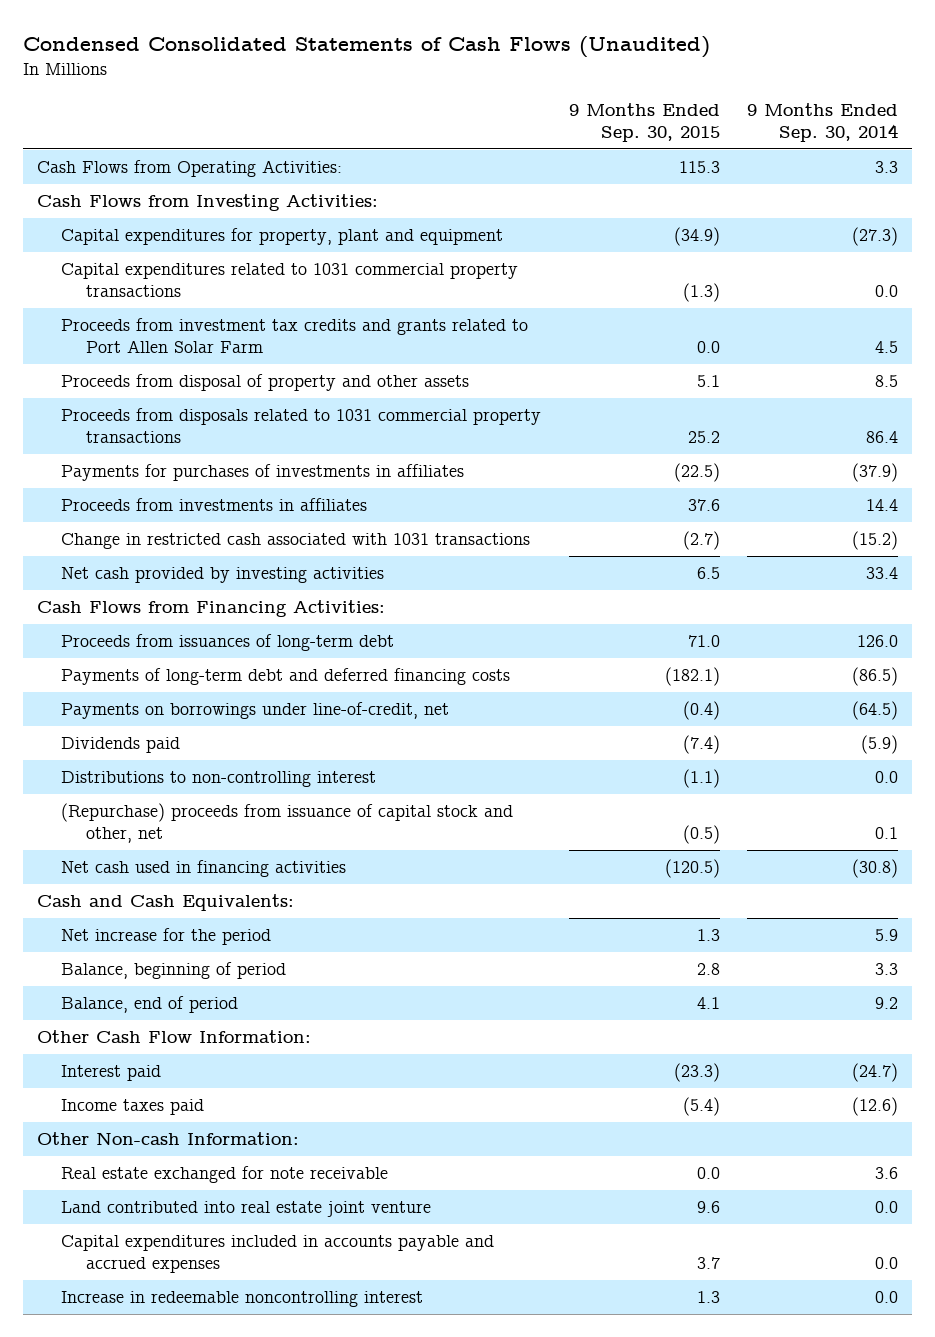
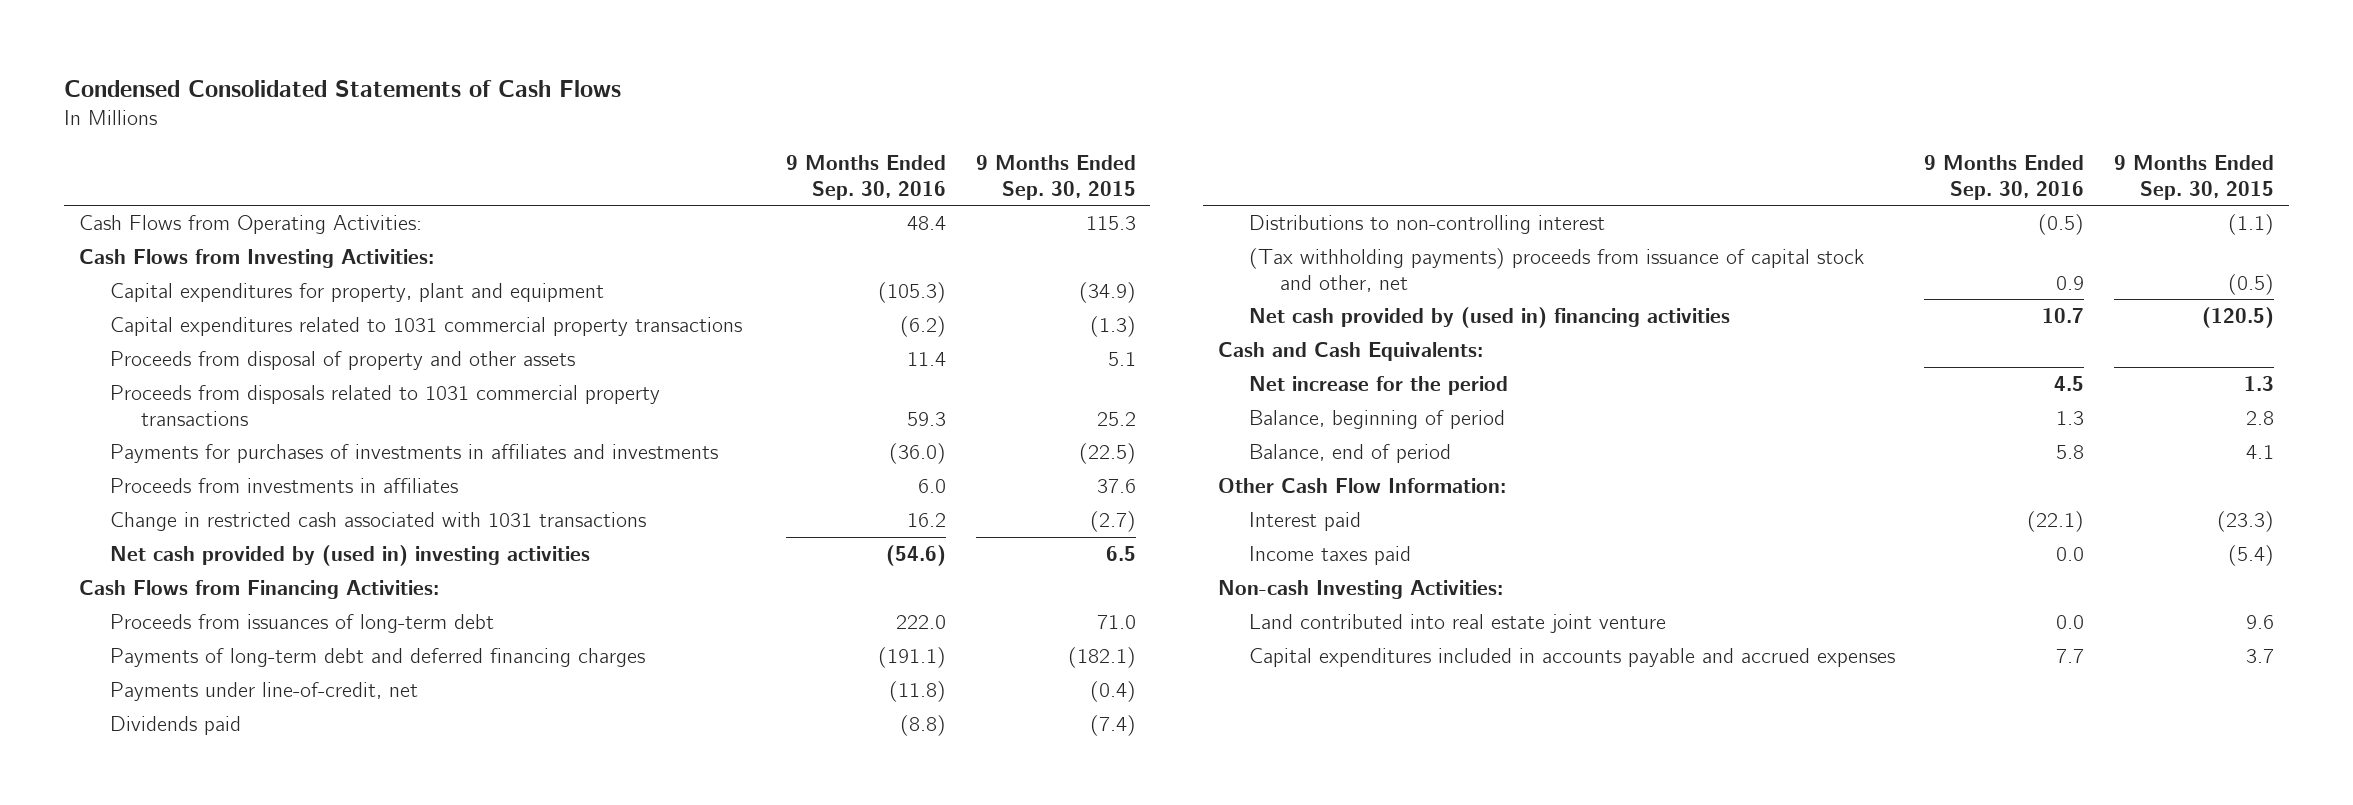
- Condensed Consolidated Statements of Cash Flows (Unaudited)
+ Condensed Consolidated Statements of Cash Flows
- | 9 Months Ended Sep. 30, 2015 | 9 Months Ended Sep. 30, 2014
+ | 9 Months Ended Sep. 30, 2016 | 9 Months Ended Sep. 30, 2015
- Proceeds from investment tax credits and grants related to Port Allen Solar Farm | 0.0 | 4.5
- Payments for purchases of investments in affiliates | (22.5) | (37.9)
+ Payments for purchases of investments in affiliates and investments | (36.0) | (22.5)
- Net cash provided by investing activities | 6.5 | 33.4
+ Net cash provided by (used in) investing activities | (54.6) | 6.5
- Payments of long-term debt and deferred financing costs | (182.1) | (86.5)
- Payments on borrowings under line-of-credit, net | (0.4) | (64.5)
+ Payments of long-term debt and deferred financing charges | (191.1) | (182.1)
+ Payments under line-of-credit, net | (11.8) | (0.4)
- (Repurchase) proceeds from issuance of capital stock and other, net | (0.5) | 0.1
- Net cash used in financing activities | (120.5) | (30.8)
+ (Tax withholding payments) proceeds from issuance of capital stock and other, net | 0.9 | (0.5)
+ Net cash provided by (used in) financing activities | 10.7 | (120.5)
- Other Non-cash Information:
- Real estate exchanged for note receivable | 0.0 | 3.6
+ Non-cash Investing Activities:
- Increase in redeemable noncontrolling interest | 1.3 | 0.0

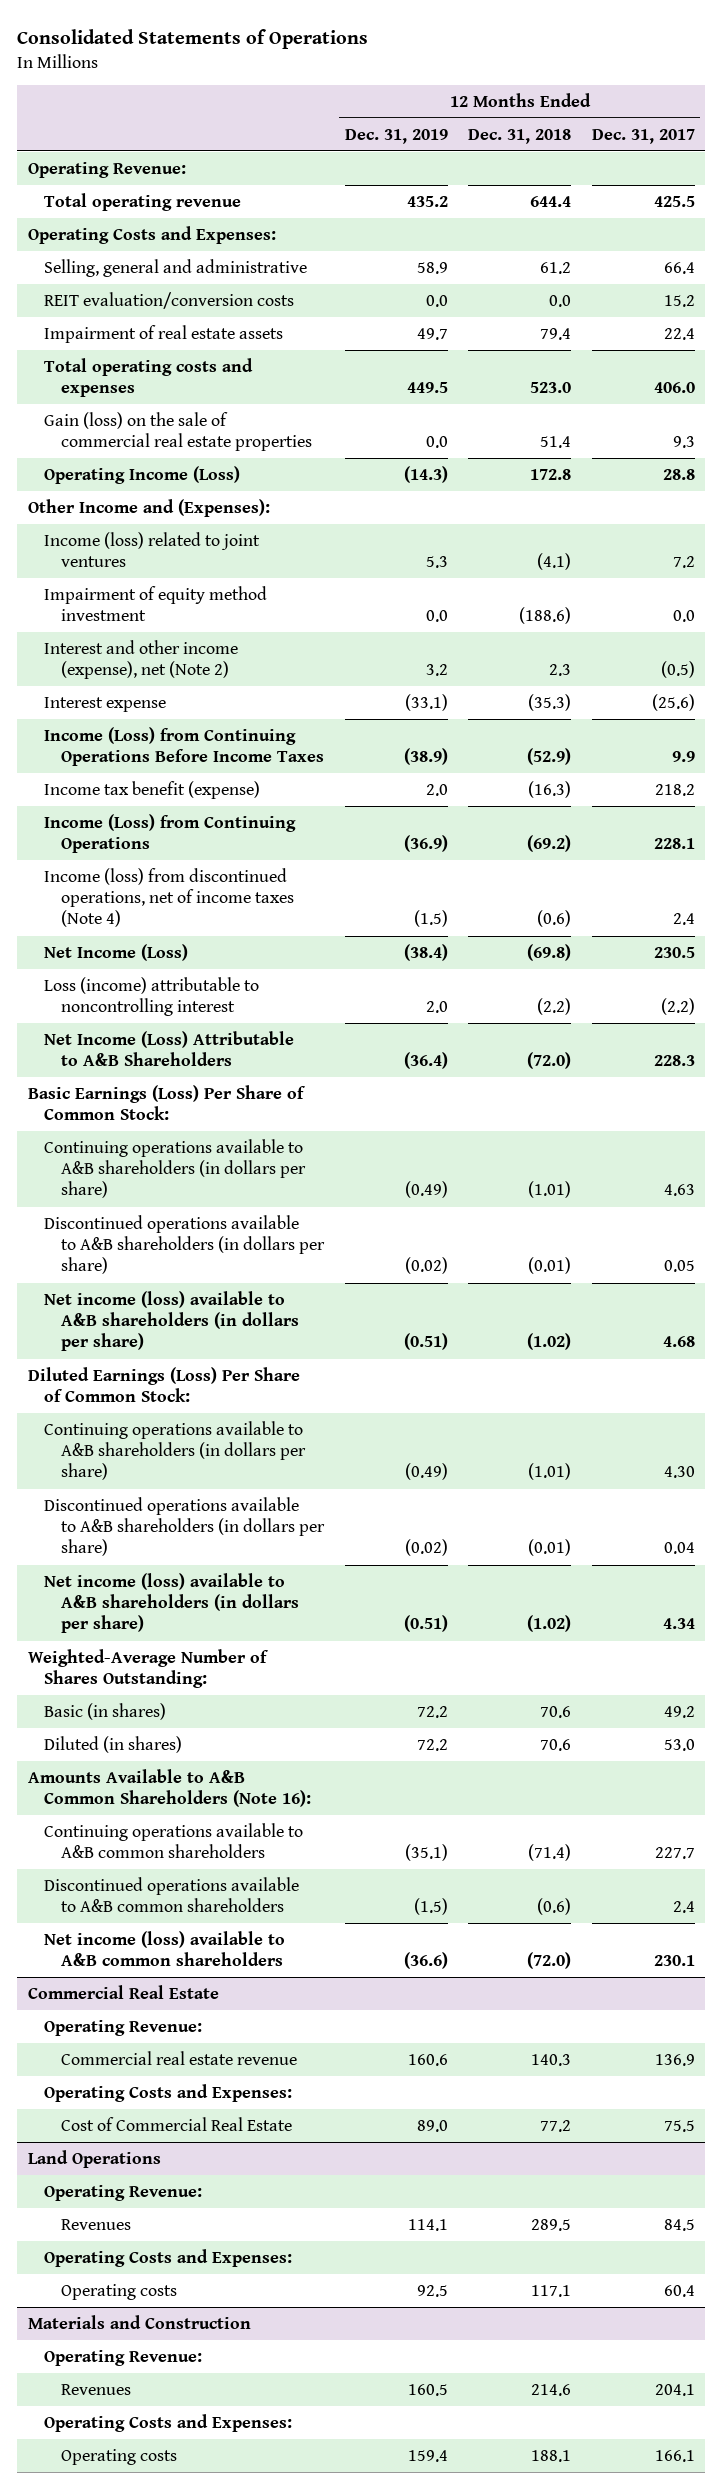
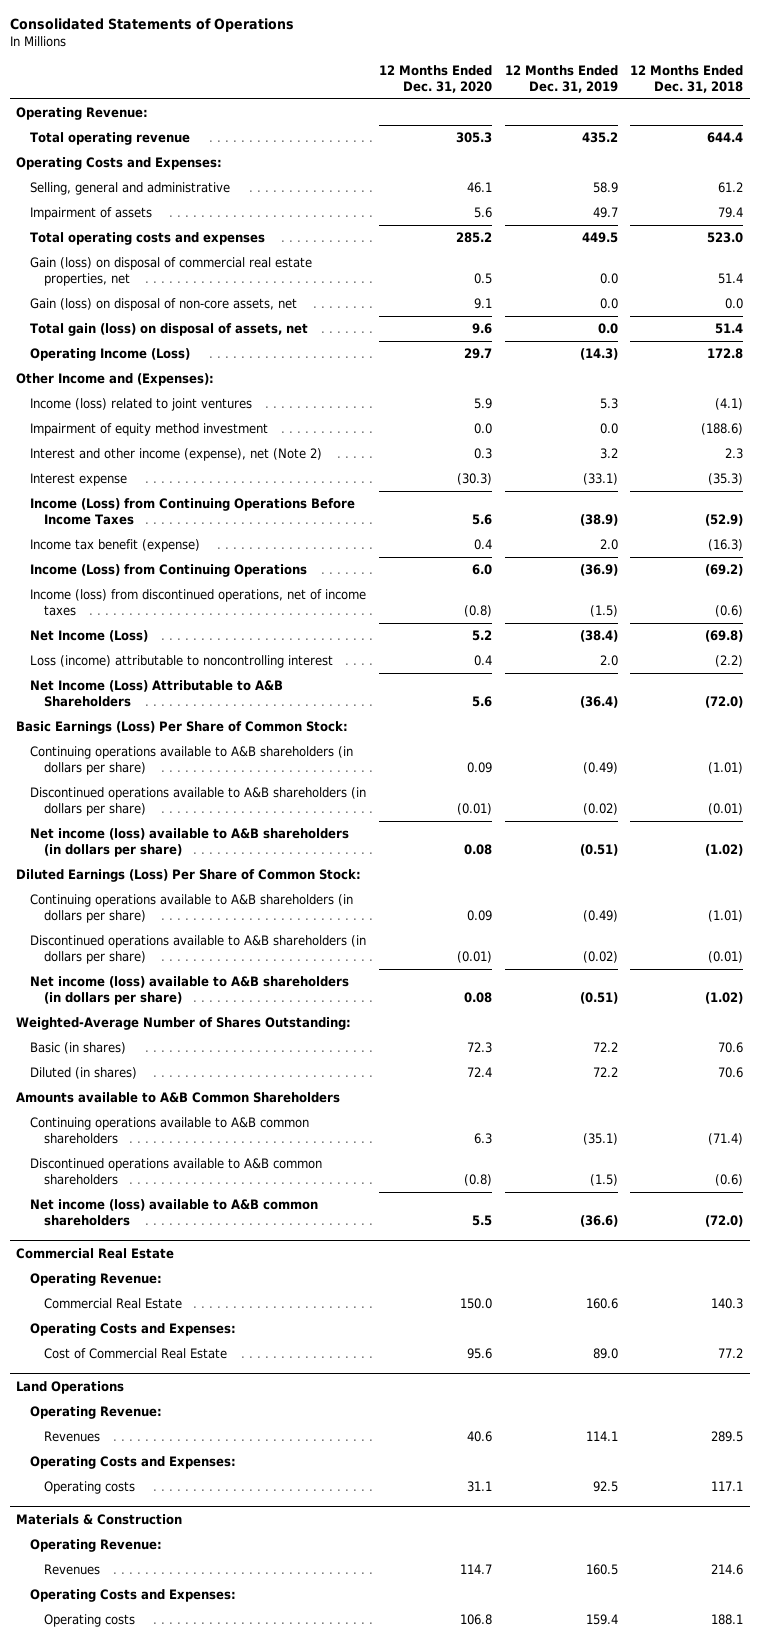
- | 12 Months Ended Dec. 31, 2019 | 12 Months Ended Dec. 31, 2018 | 12 Months Ended Dec. 31, 2017
+ | 12 Months Ended Dec. 31, 2020 | 12 Months Ended Dec. 31, 2019 | 12 Months Ended Dec. 31, 2018
- REIT evaluation/conversion costs | 0.0 | 0.0 | 15.2
- Impairment of real estate assets | 49.7 | 79.4 | 22.4
+ Impairment of assets | 5.6 | 49.7 | 79.4
- Gain (loss) on the sale of commercial real estate properties | 0.0 | 51.4 | 9.3
+ Gain (loss) on disposal of commercial real estate properties, net | 0.5 | 0.0 | 51.4
+ Gain (loss) on disposal of non-core assets, net | 9.1 | 0.0 | 0.0
+ Total gain (loss) on disposal of assets, net | 9.6 | 0.0 | 51.4
- Income (loss) from discontinued operations, net of income taxes (Note 4) | (1.5) | (0.6) | 2.4
+ Income (loss) from discontinued operations, net of income taxes | (0.8) | (1.5) | (0.6)
- Amounts Available to A&B Common Shareholders (Note 16):
+ Amounts available to A&B Common Shareholders
@ Commercial Real Estate
- Commercial real estate revenue | 160.6 | 140.3 | 136.9
+ Commercial Real Estate | 150.0 | 160.6 | 140.3
- Materials and Construction
+ Materials & Construction

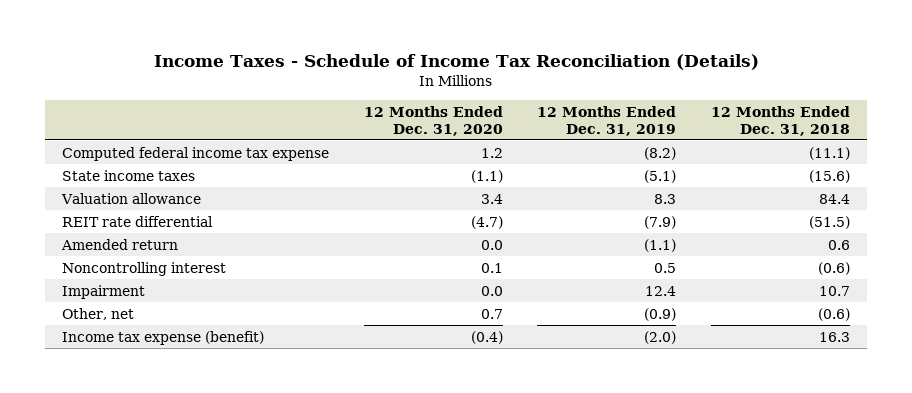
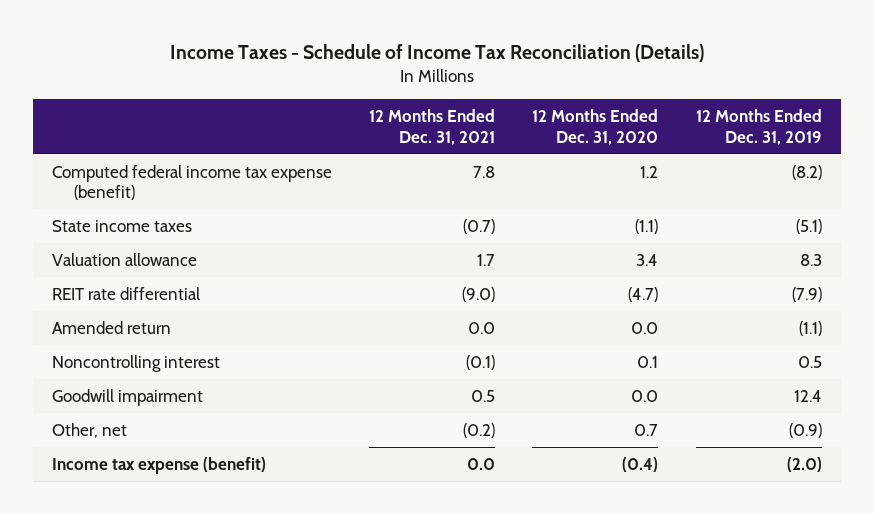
- | 12 Months Ended Dec. 31, 2020 | 12 Months Ended Dec. 31, 2019 | 12 Months Ended Dec. 31, 2018
+ | 12 Months Ended Dec. 31, 2021 | 12 Months Ended Dec. 31, 2020 | 12 Months Ended Dec. 31, 2019
- Computed federal income tax expense | 1.2 | (8.2) | (11.1)
+ Computed federal income tax expense (benefit) | 7.8 | 1.2 | (8.2)
- Impairment | 0.0 | 12.4 | 10.7
+ Goodwill impairment | 0.5 | 0.0 | 12.4

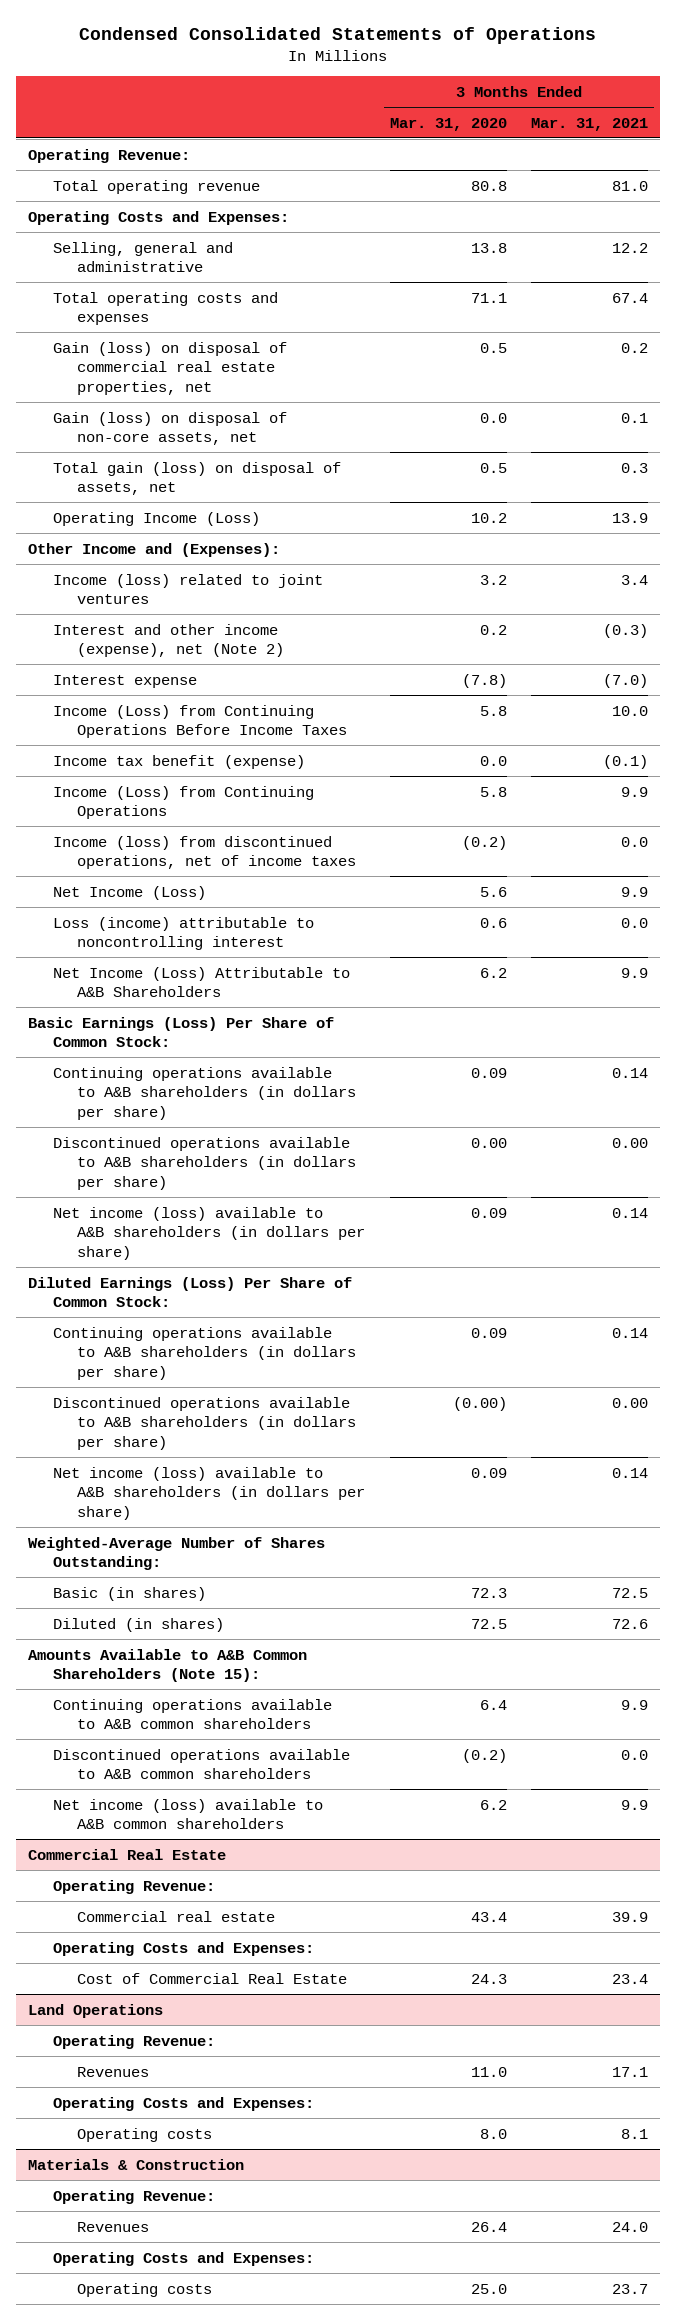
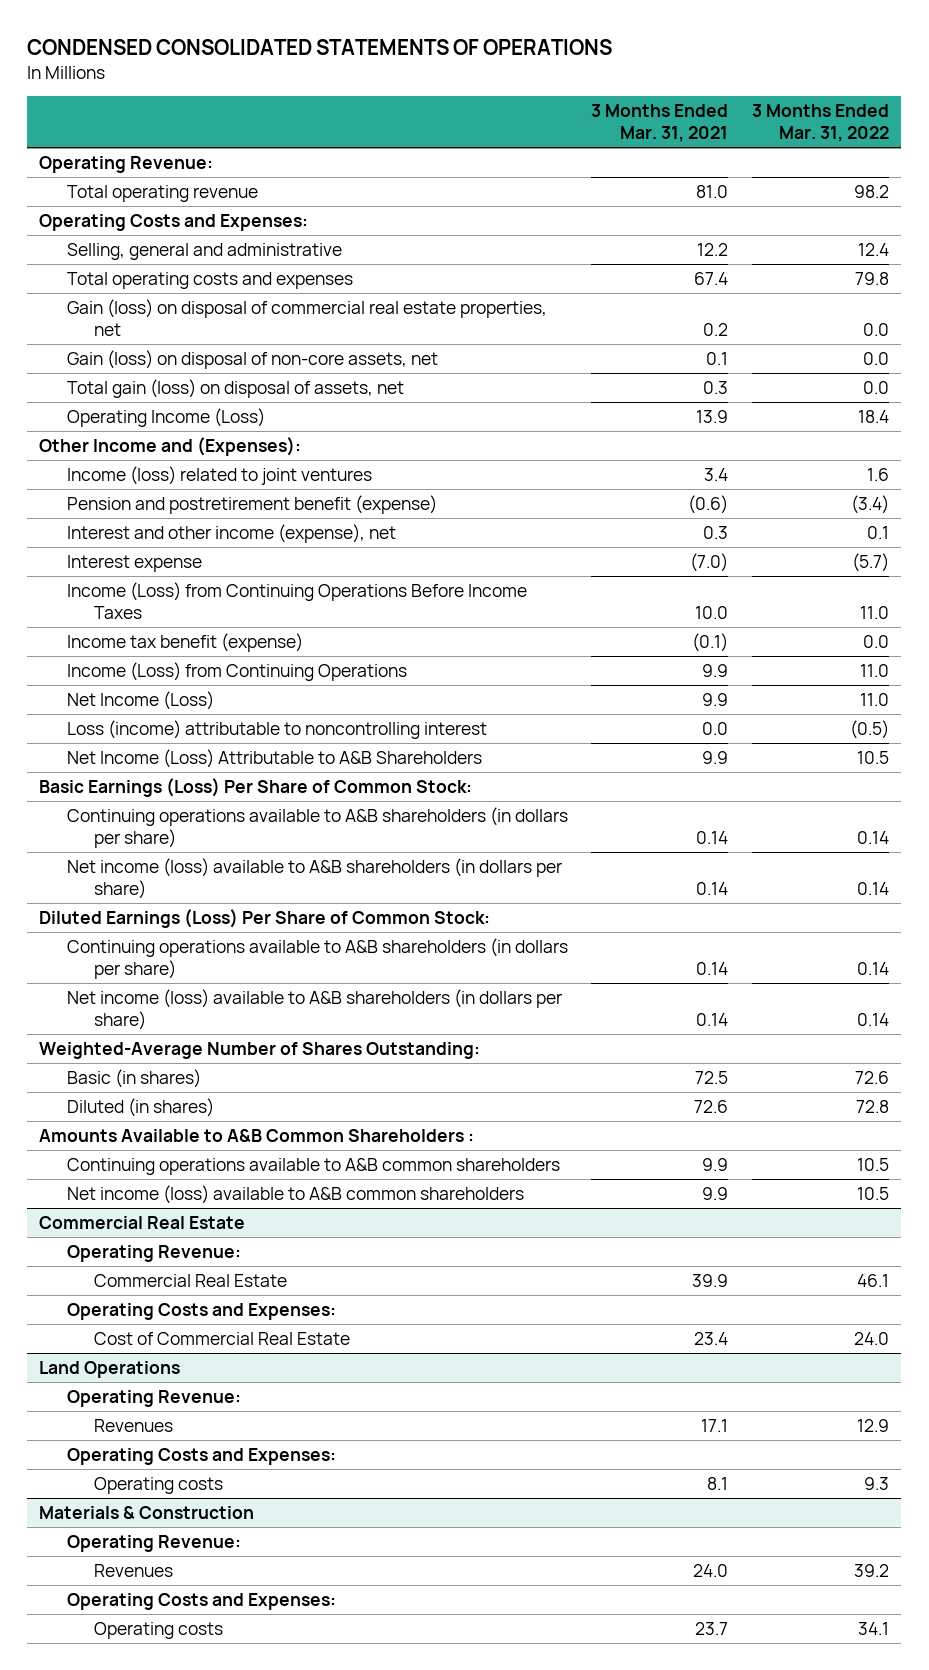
- Condensed Consolidated Statements of Operations
+ CONDENSED CONSOLIDATED STATEMENTS OF OPERATIONS
- | 3 Months Ended Mar. 31, 2020 | 3 Months Ended Mar. 31, 2021
+ | 3 Months Ended Mar. 31, 2021 | 3 Months Ended Mar. 31, 2022
- Interest and other income (expense), net (Note 2) | 0.2 | (0.3)
+ Pension and postretirement benefit (expense) | (0.6) | (3.4)
+ Interest and other income (expense), net | 0.3 | 0.1
- Income (loss) from discontinued operations, net of income taxes | (0.2) | 0.0
- Discontinued operations available to A&B shareholders (in dollars per share) | 0.00 | 0.00
- Discontinued operations available to A&B shareholders (in dollars per share) | (0.00) | 0.00
- Amounts Available to A&B Common Shareholders (Note 15):
+ Amounts Available to A&B Common Shareholders :
- Discontinued operations available to A&B common shareholders | (0.2) | 0.0
@ Commercial Real Estate
- Commercial real estate | 43.4 | 39.9
+ Commercial Real Estate | 39.9 | 46.1

